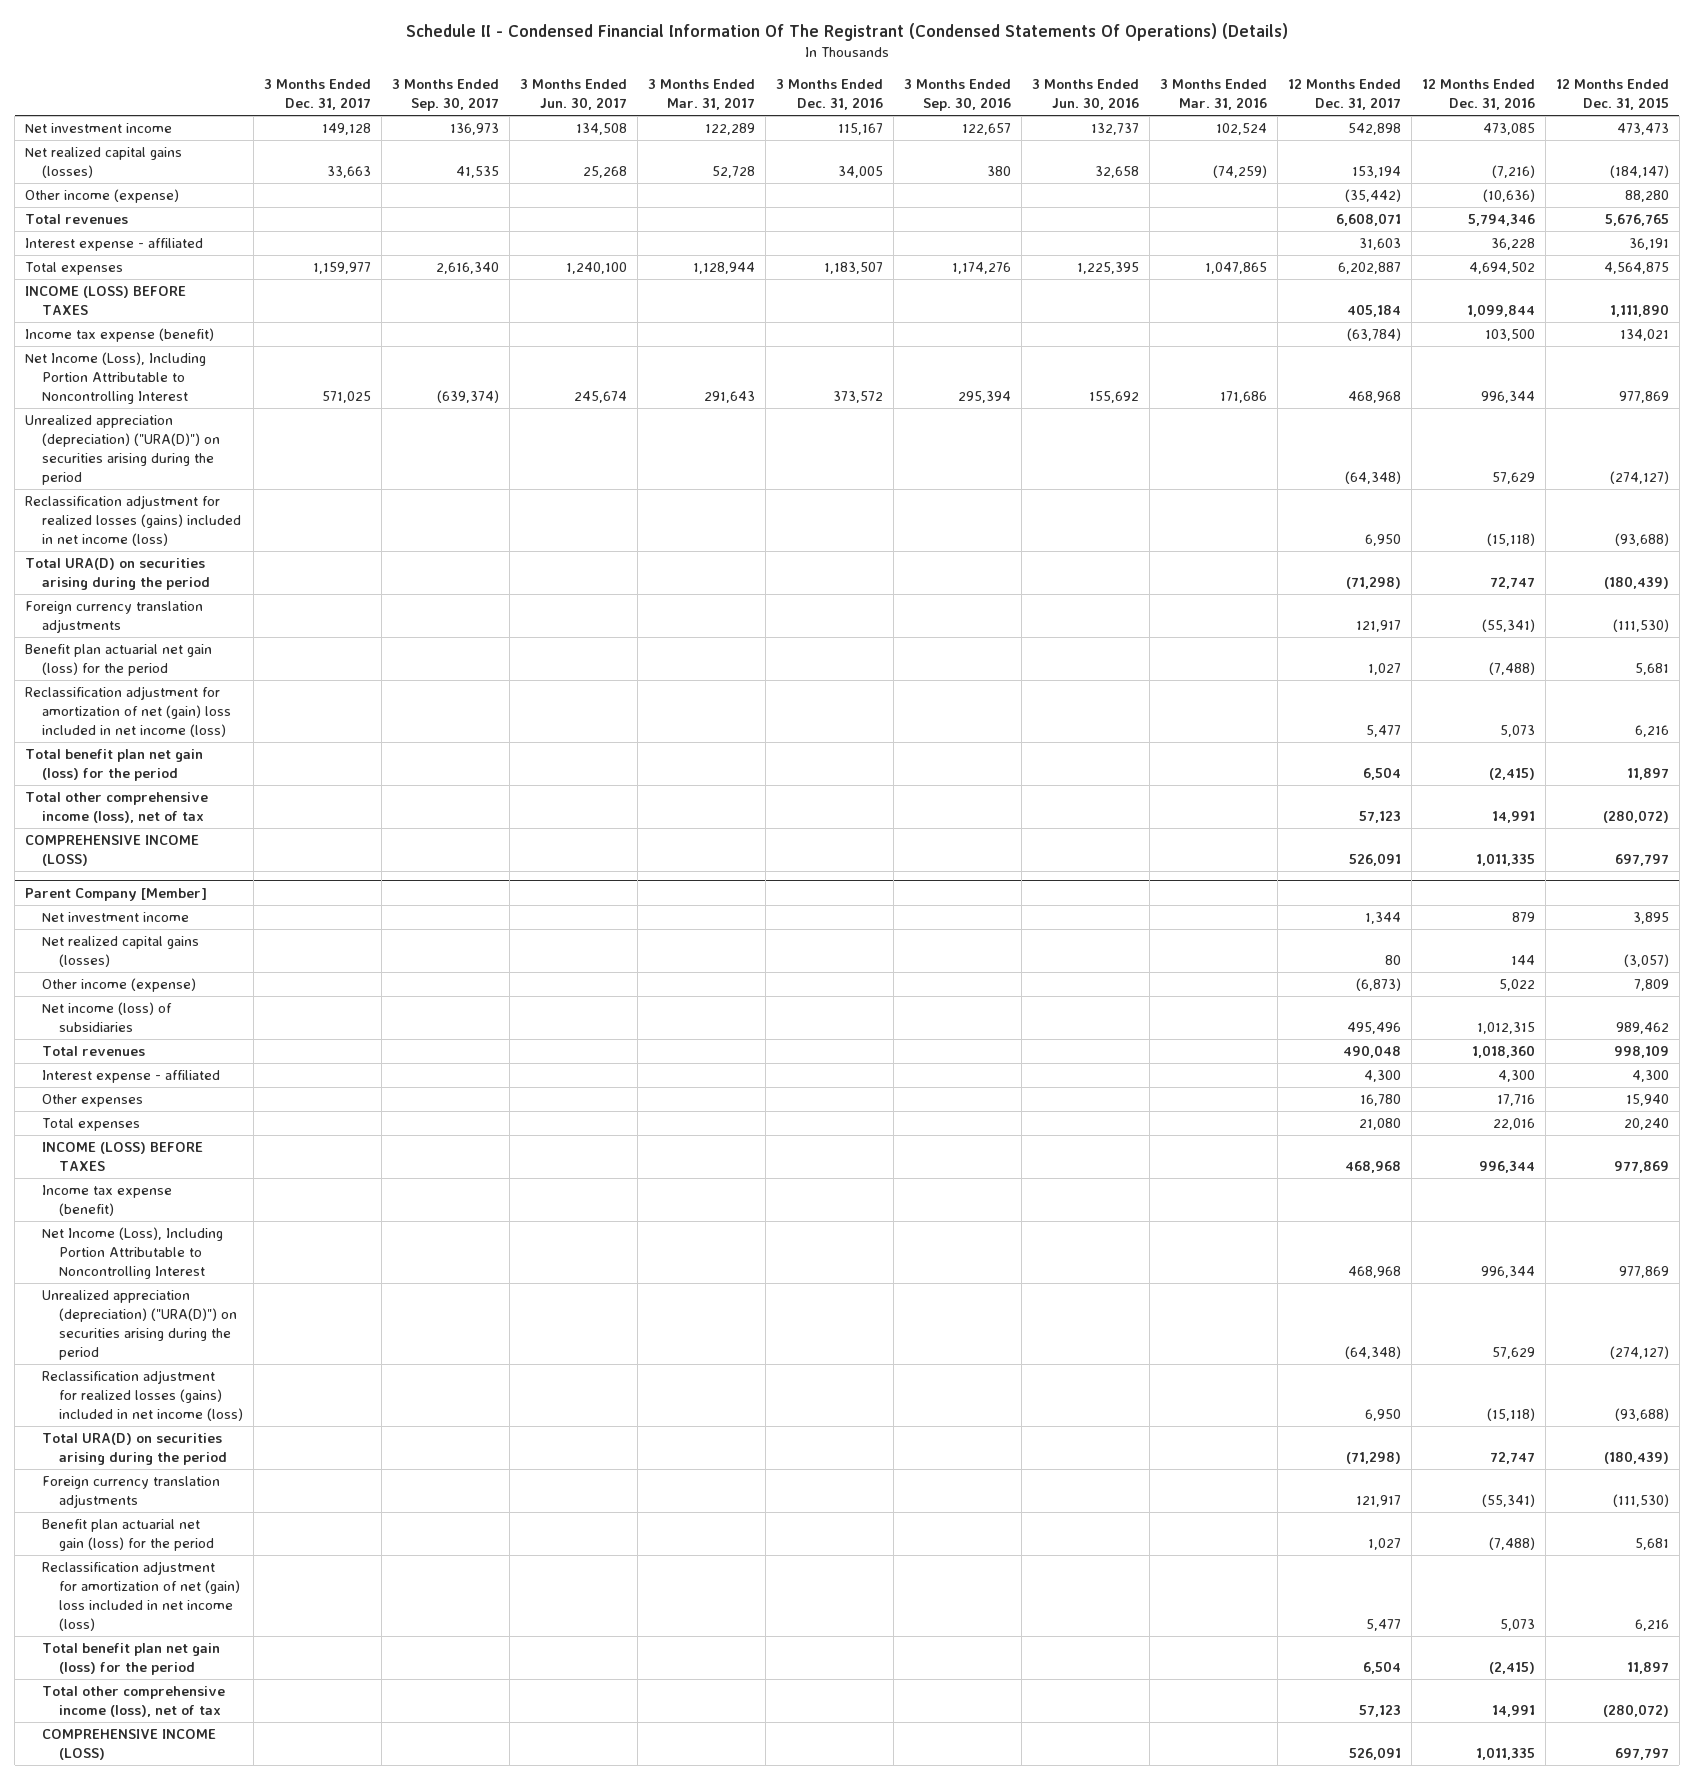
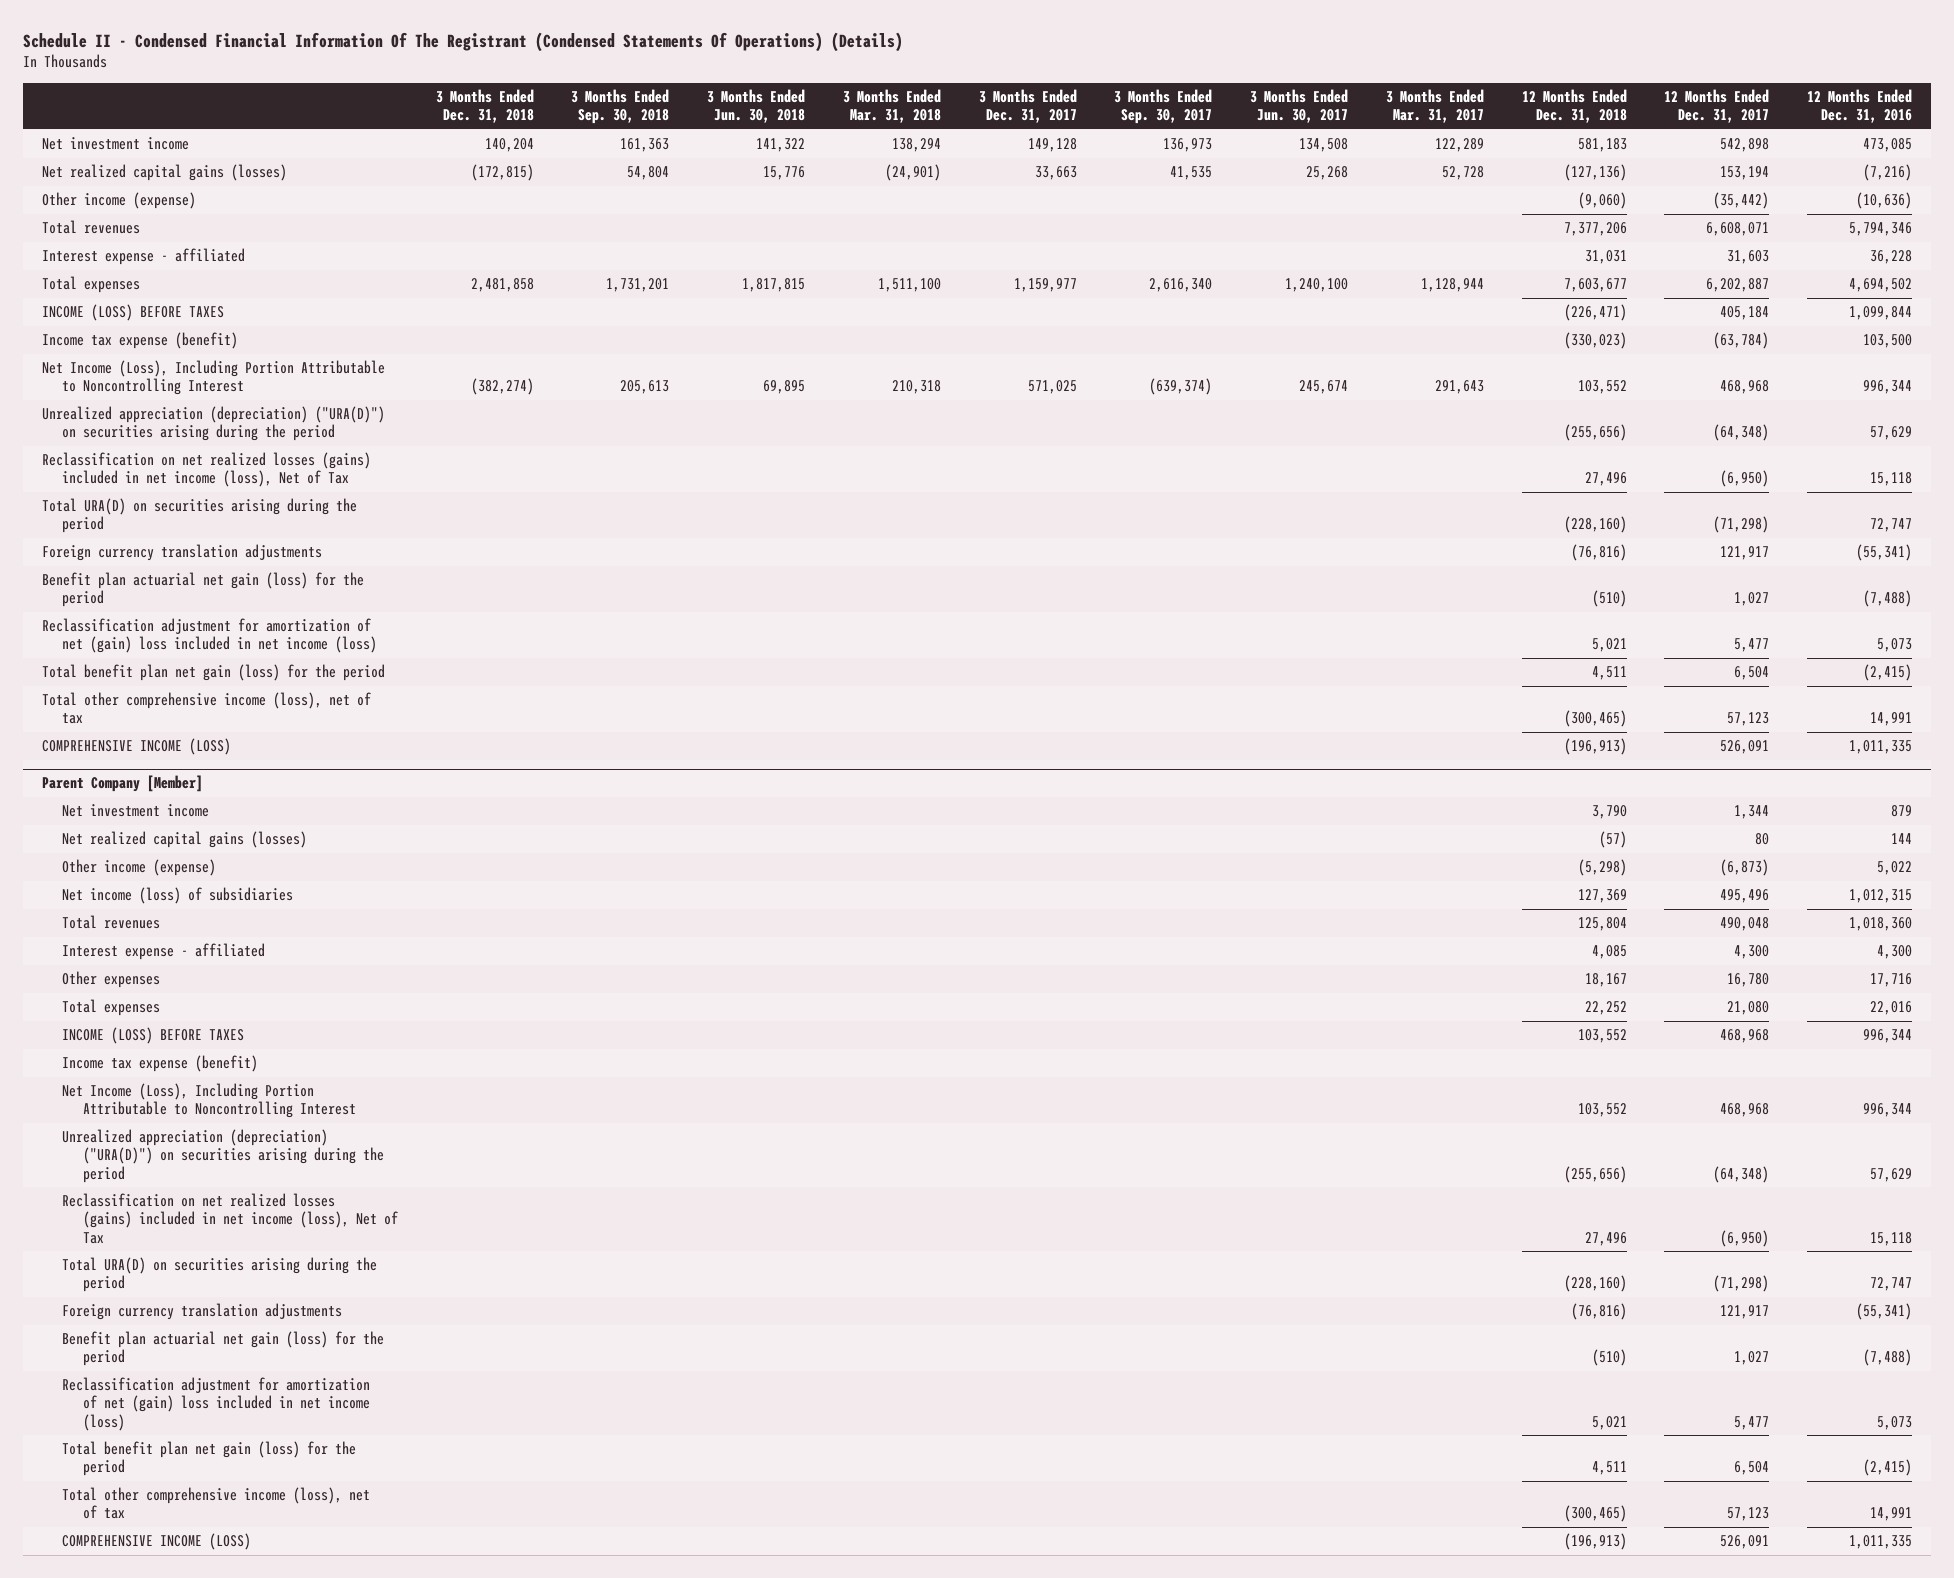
- | 3 Months Ended Dec. 31, 2017 | 3 Months Ended Sep. 30, 2017 | 3 Months Ended Jun. 30, 2017 | 3 Months Ended Mar. 31, 2017 | 3 Months Ended Dec. 31, 2016 | 3 Months Ended Sep. 30, 2016 | 3 Months Ended Jun. 30, 2016 | 3 Months Ended Mar. 31, 2016 | 12 Months Ended Dec. 31, 2017 | 12 Months Ended Dec. 31, 2016 | 12 Months Ended Dec. 31, 2015
+ | 3 Months Ended Dec. 31, 2018 | 3 Months Ended Sep. 30, 2018 | 3 Months Ended Jun. 30, 2018 | 3 Months Ended Mar. 31, 2018 | 3 Months Ended Dec. 31, 2017 | 3 Months Ended Sep. 30, 2017 | 3 Months Ended Jun. 30, 2017 | 3 Months Ended Mar. 31, 2017 | 12 Months Ended Dec. 31, 2018 | 12 Months Ended Dec. 31, 2017 | 12 Months Ended Dec. 31, 2016
- Reclassification adjustment for realized losses (gains) included in net income (loss) | | | | | | | | | 6,950 | (15,118) | (93,688)
+ Reclassification on net realized losses (gains) included in net income (loss), Net of Tax | | | | | | | | | 27,496 | (6,950) | 15,118
@ Parent Company [Member]
- Reclassification adjustment for realized losses (gains) included in net income (loss) | | | | | | | | | 6,950 | (15,118) | (93,688)
+ Reclassification on net realized losses (gains) included in net income (loss), Net of Tax | | | | | | | | | 27,496 | (6,950) | 15,118

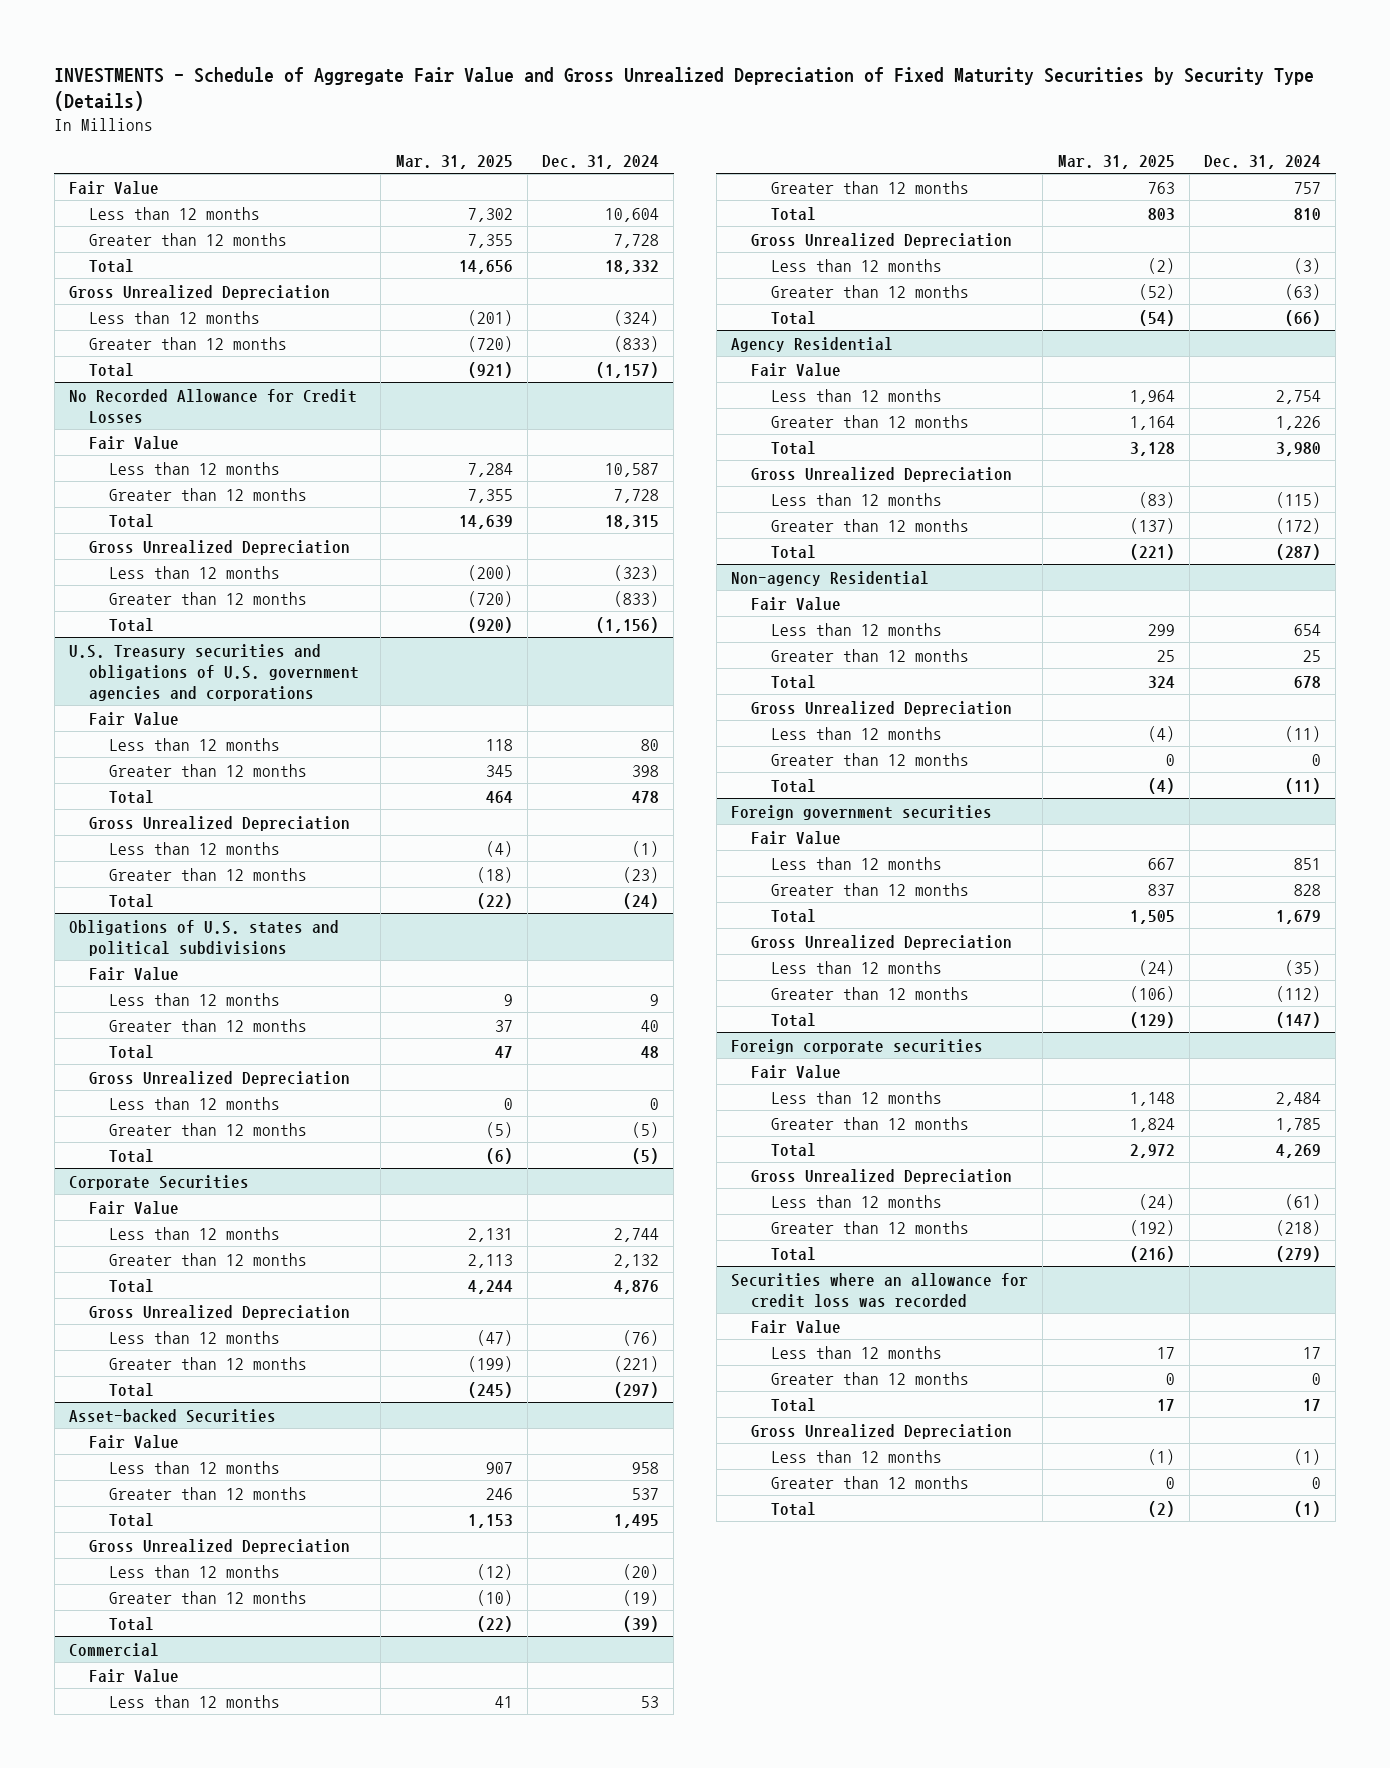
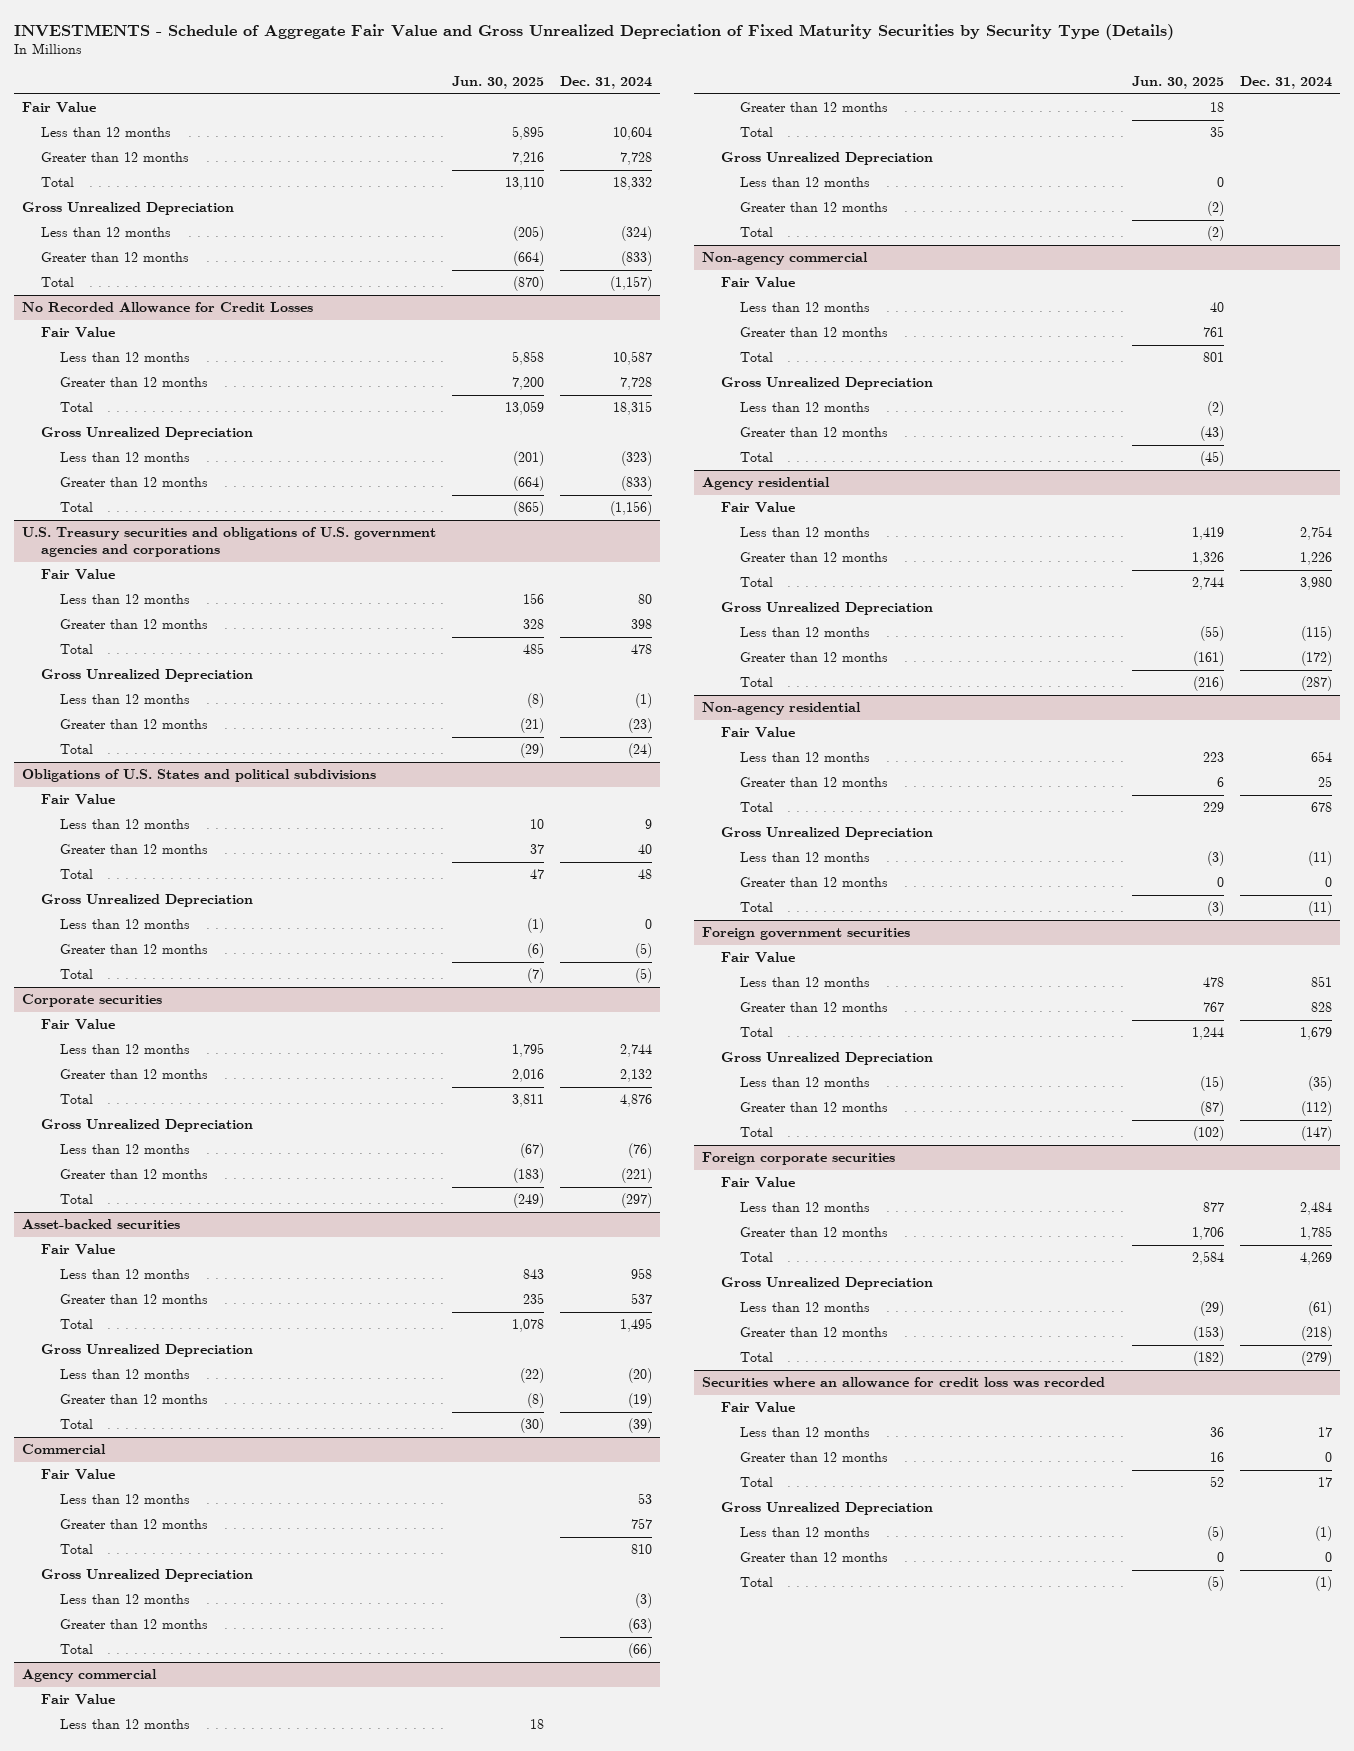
- | Mar. 31, 2025 | Dec. 31, 2024
+ | Jun. 30, 2025 | Dec. 31, 2024
- Obligations of U.S. states and political subdivisions
+ Obligations of U.S. States and political subdivisions
- Corporate Securities
+ Corporate securities
- Asset-backed Securities
+ Asset-backed securities
- Agency Residential
+ Agency commercial
+ Less than 12 months | 18 |
+ Greater than 12 months | 18 |
+ Total | 35 |
+ Gross Unrealized Depreciation
+ Less than 12 months | 0 |
+ Greater than 12 months | (2) |
+ Total | (2) |
+ Non-agency commercial
+ Fair Value
+ Less than 12 months | 40 |
+ Greater than 12 months | 761 |
+ Total | 801 |
+ Gross Unrealized Depreciation
+ Less than 12 months | (2) |
+ Greater than 12 months | (43) |
+ Total | (45) |
+ Agency residential
+ Fair Value
- Non-agency Residential
+ Non-agency residential

